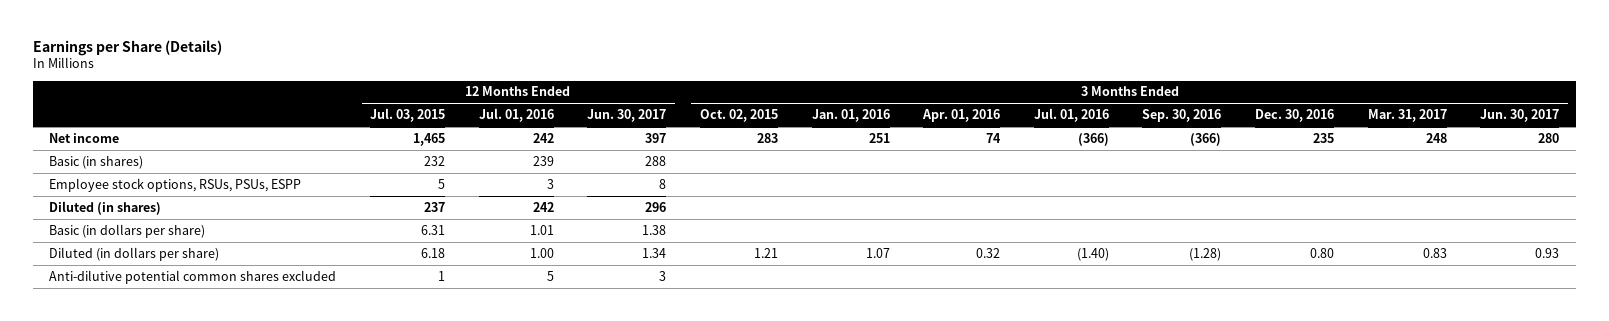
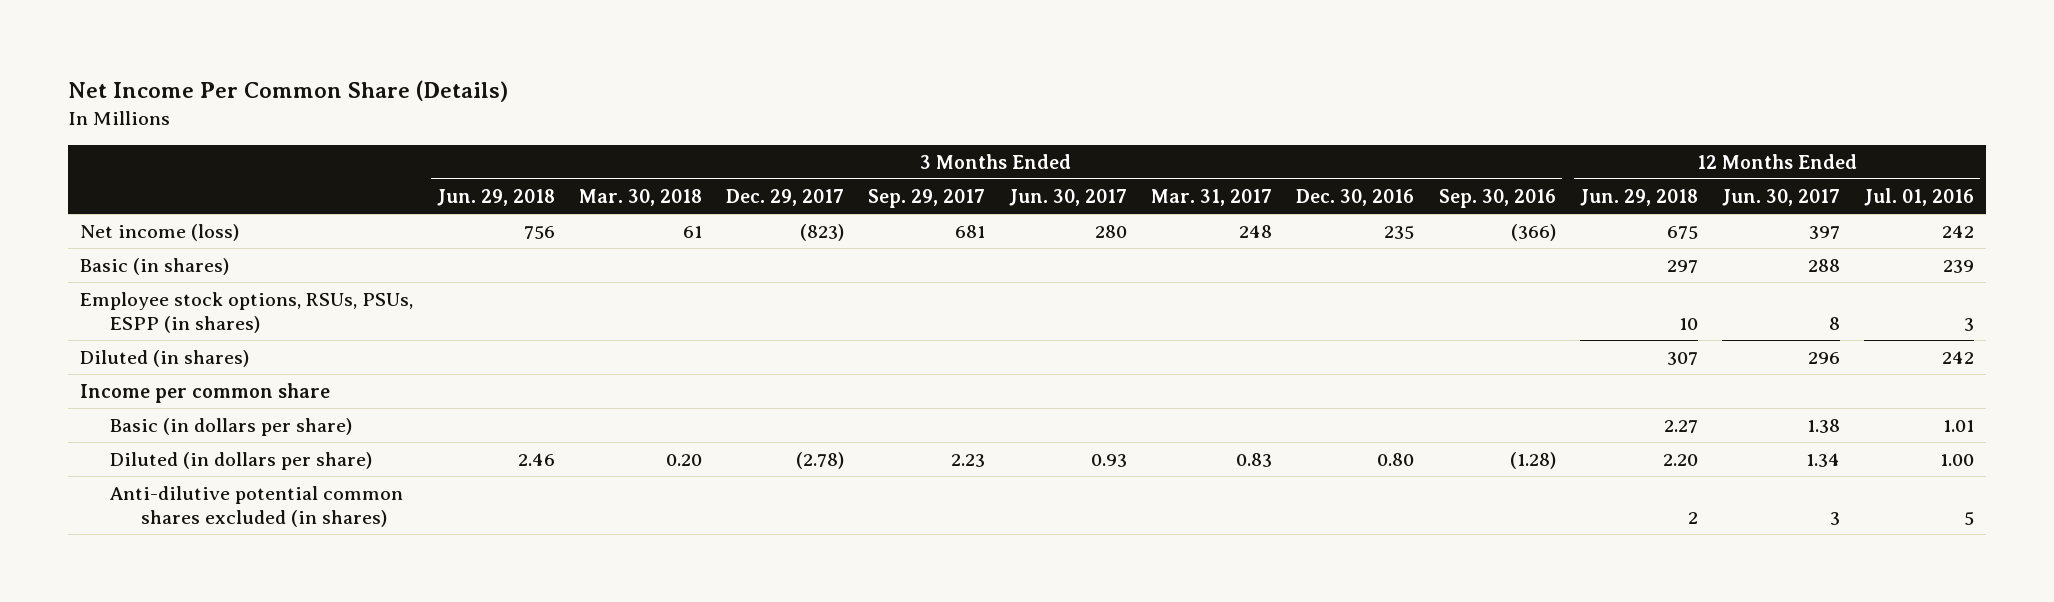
- Earnings per Share (Details)
+ Net Income Per Common Share (Details)
- | 12 Months Ended Jul. 03, 2015 | 12 Months Ended Jul. 01, 2016 | 12 Months Ended Jun. 30, 2017 | 3 Months Ended Oct. 02, 2015 | 3 Months Ended Jan. 01, 2016 | 3 Months Ended Apr. 01, 2016 | 3 Months Ended Jul. 01, 2016 | 3 Months Ended Sep. 30, 2016 | 3 Months Ended Dec. 30, 2016 | 3 Months Ended Mar. 31, 2017 | 3 Months Ended Jun. 30, 2017
+ | 3 Months Ended Jun. 29, 2018 | 3 Months Ended Mar. 30, 2018 | 3 Months Ended Dec. 29, 2017 | 3 Months Ended Sep. 29, 2017 | 3 Months Ended Jun. 30, 2017 | 3 Months Ended Mar. 31, 2017 | 3 Months Ended Dec. 30, 2016 | 3 Months Ended Sep. 30, 2016 | 12 Months Ended Jun. 29, 2018 | 12 Months Ended Jun. 30, 2017 | 12 Months Ended Jul. 01, 2016
- Net income | 1,465 | 242 | 397 | 283 | 251 | 74 | (366) | (366) | 235 | 248 | 280
+ Net income (loss) | 756 | 61 | (823) | 681 | 280 | 248 | 235 | (366) | 675 | 397 | 242
- Employee stock options, RSUs, PSUs, ESPP | 5 | 3 | 8 | | | | | | | |
+ Employee stock options, RSUs, PSUs, ESPP (in shares) | | | | | | | | | 10 | 8 | 3
+ Income per common share
- Anti-dilutive potential common shares excluded | 1 | 5 | 3 | | | | | | | |
+ Anti-dilutive potential common shares excluded (in shares) | | | | | | | | | 2 | 3 | 5

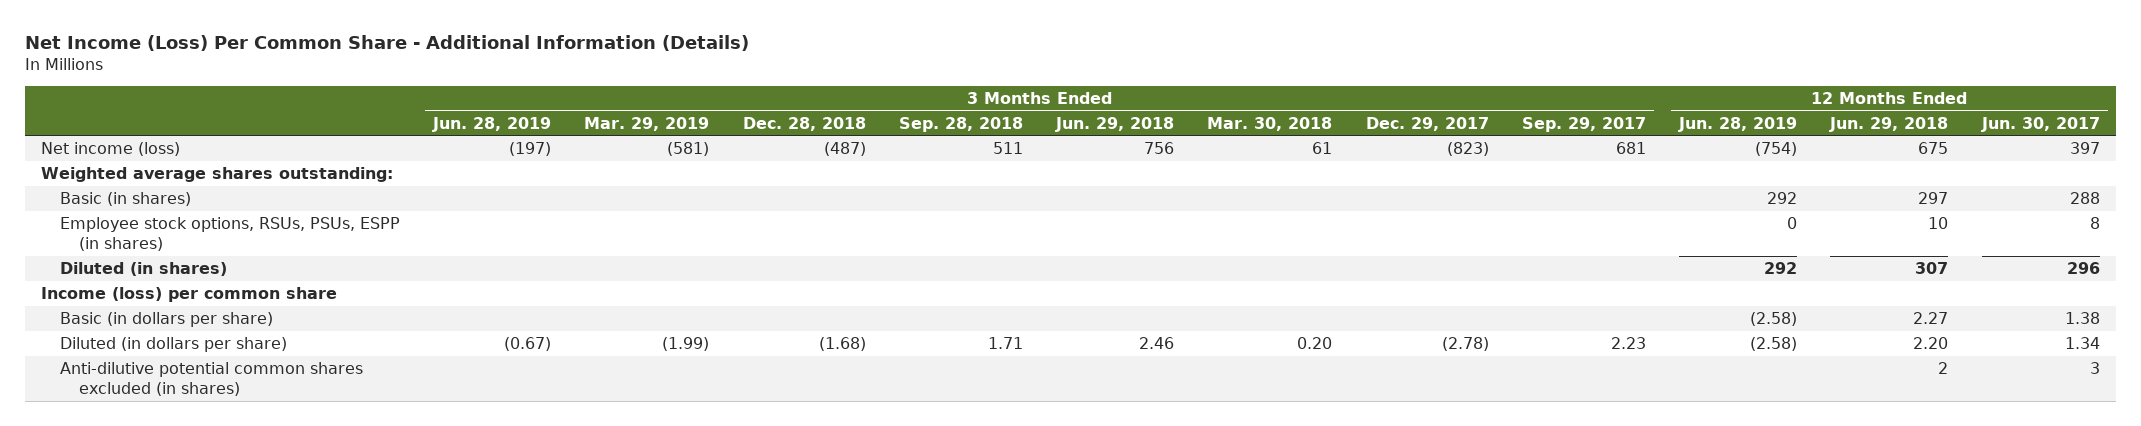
- Net Income Per Common Share (Details)
+ Net Income (Loss) Per Common Share - Additional Information (Details)
- | 3 Months Ended Jun. 29, 2018 | 3 Months Ended Mar. 30, 2018 | 3 Months Ended Dec. 29, 2017 | 3 Months Ended Sep. 29, 2017 | 3 Months Ended Jun. 30, 2017 | 3 Months Ended Mar. 31, 2017 | 3 Months Ended Dec. 30, 2016 | 3 Months Ended Sep. 30, 2016 | 12 Months Ended Jun. 29, 2018 | 12 Months Ended Jun. 30, 2017 | 12 Months Ended Jul. 01, 2016
+ | 3 Months Ended Jun. 28, 2019 | 3 Months Ended Mar. 29, 2019 | 3 Months Ended Dec. 28, 2018 | 3 Months Ended Sep. 28, 2018 | 3 Months Ended Jun. 29, 2018 | 3 Months Ended Mar. 30, 2018 | 3 Months Ended Dec. 29, 2017 | 3 Months Ended Sep. 29, 2017 | 12 Months Ended Jun. 28, 2019 | 12 Months Ended Jun. 29, 2018 | 12 Months Ended Jun. 30, 2017
+ Weighted average shares outstanding:
- Income per common share
+ Income (loss) per common share

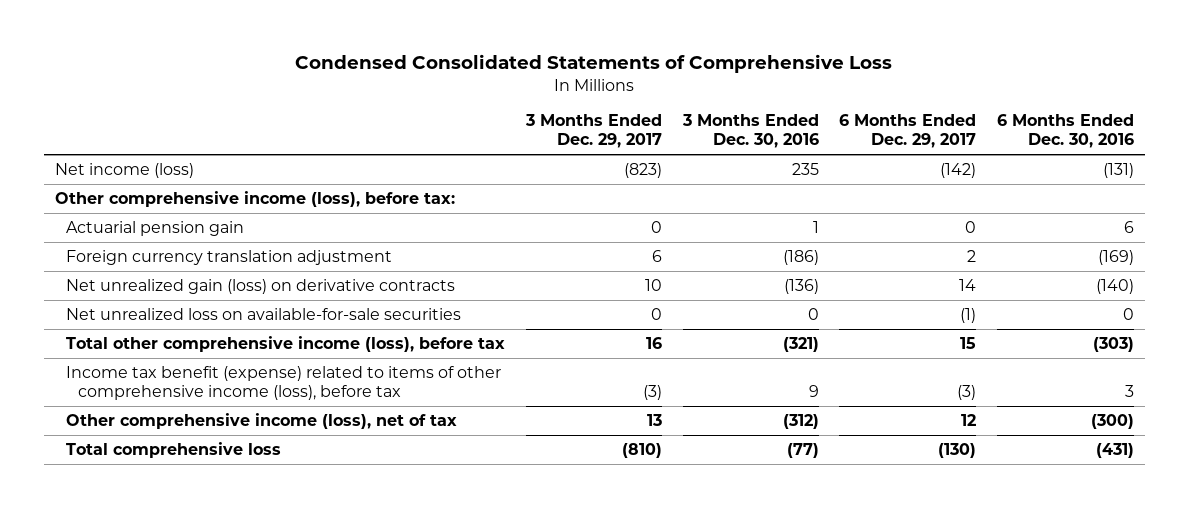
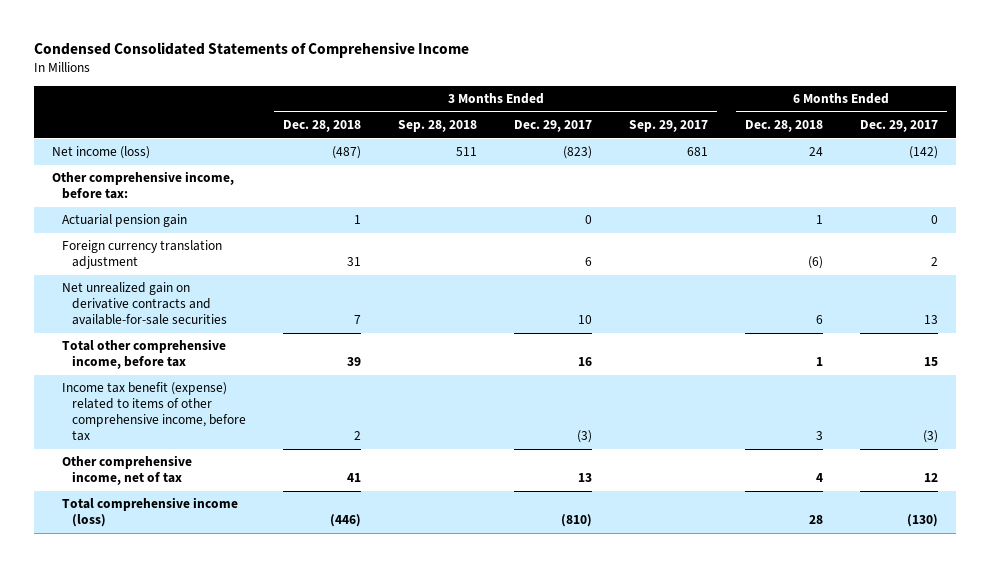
- Condensed Consolidated Statements of Comprehensive Loss
+ Condensed Consolidated Statements of Comprehensive Income
- | 3 Months Ended Dec. 29, 2017 | 3 Months Ended Dec. 30, 2016 | 6 Months Ended Dec. 29, 2017 | 6 Months Ended Dec. 30, 2016
+ | 3 Months Ended Dec. 28, 2018 | 3 Months Ended Sep. 28, 2018 | 3 Months Ended Dec. 29, 2017 | 3 Months Ended Sep. 29, 2017 | 6 Months Ended Dec. 28, 2018 | 6 Months Ended Dec. 29, 2017
- Other comprehensive income (loss), before tax:
+ Other comprehensive income, before tax:
- Net unrealized gain (loss) on derivative contracts | 10 | (136) | 14 | (140)
- Net unrealized loss on available-for-sale securities | 0 | 0 | (1) | 0
- Total other comprehensive income (loss), before tax | 16 | (321) | 15 | (303)
- Income tax benefit (expense) related to items of other comprehensive income (loss), before tax | (3) | 9 | (3) | 3
- Other comprehensive income (loss), net of tax | 13 | (312) | 12 | (300)
- Total comprehensive loss | (810) | (77) | (130) | (431)
+ Net unrealized gain on derivative contracts and available-for-sale securities | 7 | | 10 | | 6 | 13
+ Total other comprehensive income, before tax | 39 | | 16 | | 1 | 15
+ Income tax benefit (expense) related to items of other comprehensive income, before tax | 2 | | (3) | | 3 | (3)
+ Other comprehensive income, net of tax | 41 | | 13 | | 4 | 12
+ Total comprehensive income (loss) | (446) | | (810) | | 28 | (130)

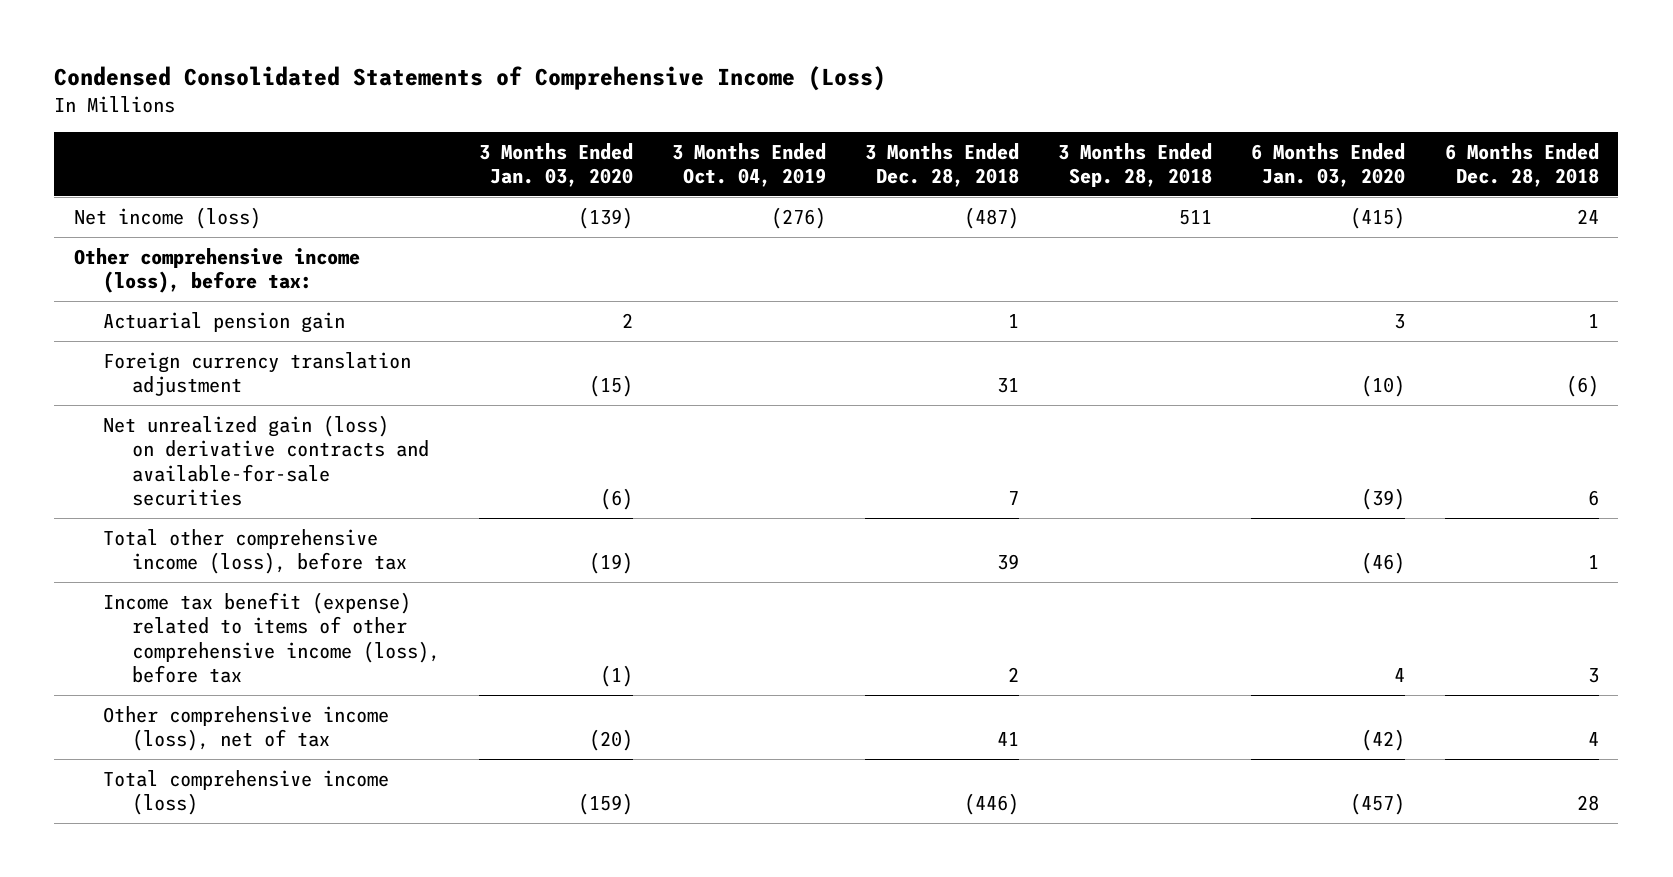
- Condensed Consolidated Statements of Comprehensive Income
+ Condensed Consolidated Statements of Comprehensive Income (Loss)
- | 3 Months Ended Dec. 28, 2018 | 3 Months Ended Sep. 28, 2018 | 3 Months Ended Dec. 29, 2017 | 3 Months Ended Sep. 29, 2017 | 6 Months Ended Dec. 28, 2018 | 6 Months Ended Dec. 29, 2017
+ | 3 Months Ended Jan. 03, 2020 | 3 Months Ended Oct. 04, 2019 | 3 Months Ended Dec. 28, 2018 | 3 Months Ended Sep. 28, 2018 | 6 Months Ended Jan. 03, 2020 | 6 Months Ended Dec. 28, 2018
- Other comprehensive income, before tax:
+ Other comprehensive income (loss), before tax:
- Net unrealized gain on derivative contracts and available-for-sale securities | 7 | | 10 | | 6 | 13
- Total other comprehensive income, before tax | 39 | | 16 | | 1 | 15
- Income tax benefit (expense) related to items of other comprehensive income, before tax | 2 | | (3) | | 3 | (3)
- Other comprehensive income, net of tax | 41 | | 13 | | 4 | 12
+ Net unrealized gain (loss) on derivative contracts and available-for-sale securities | (6) | | 7 | | (39) | 6
+ Total other comprehensive income (loss), before tax | (19) | | 39 | | (46) | 1
+ Income tax benefit (expense) related to items of other comprehensive income (loss), before tax | (1) | | 2 | | 4 | 3
+ Other comprehensive income (loss), net of tax | (20) | | 41 | | (42) | 4

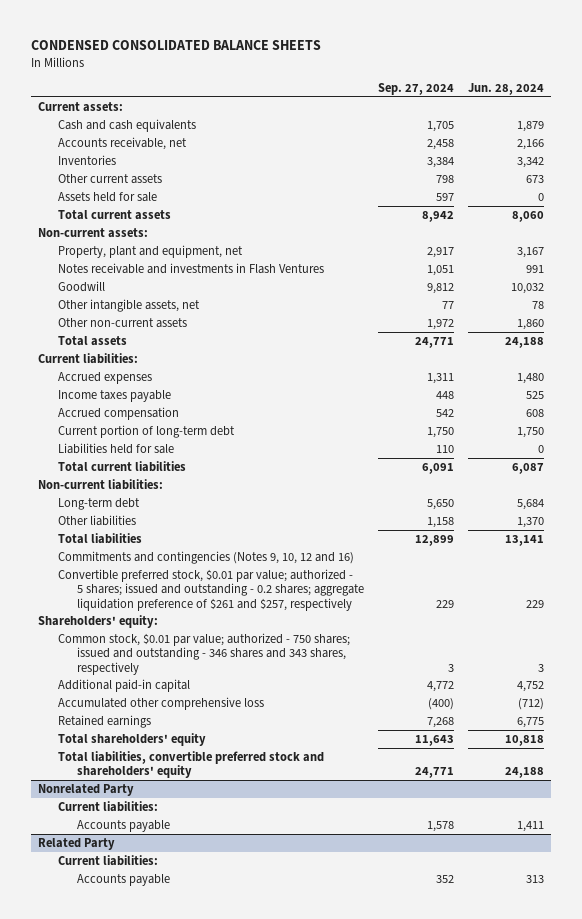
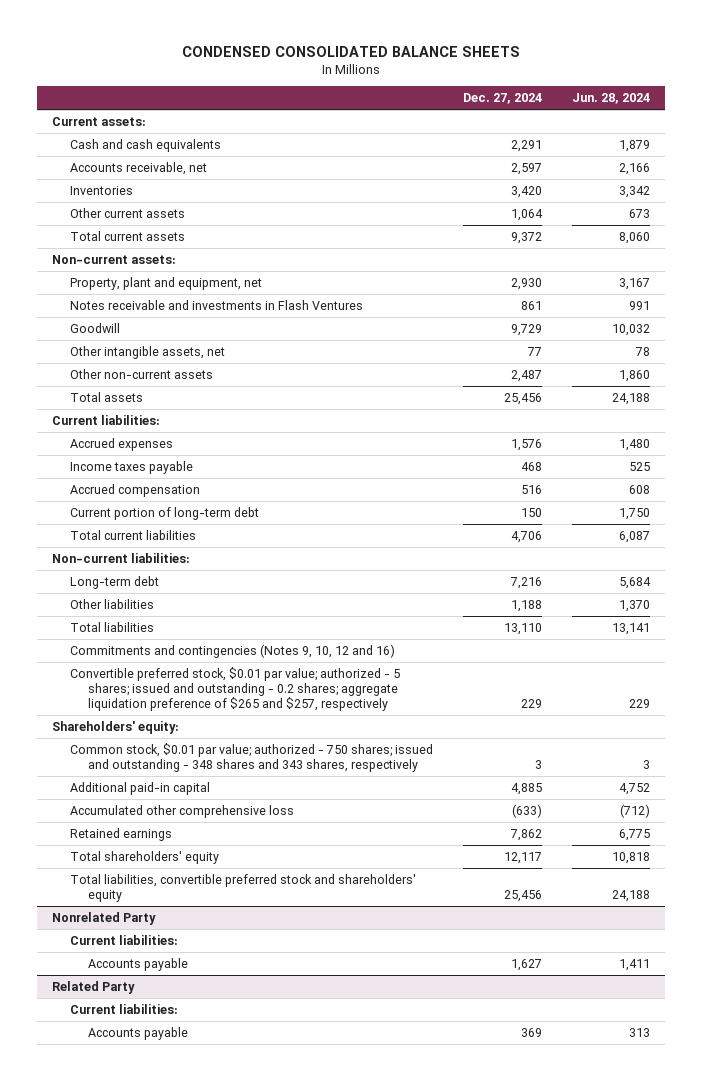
- | Sep. 27, 2024 | Jun. 28, 2024
+ | Dec. 27, 2024 | Jun. 28, 2024
- Assets held for sale | 597 | 0
- Liabilities held for sale | 110 | 0
- Convertible preferred stock, $0.01 par value; authorized - 5 shares; issued and outstanding - 0.2 shares; aggregate liquidation preference of $261 and $257, respectively | 229 | 229
+ Convertible preferred stock, $0.01 par value; authorized - 5 shares; issued and outstanding - 0.2 shares; aggregate liquidation preference of $265 and $257, respectively | 229 | 229
- Common stock, $0.01 par value; authorized - 750 shares; issued and outstanding - 346 shares and 343 shares, respectively | 3 | 3
+ Common stock, $0.01 par value; authorized - 750 shares; issued and outstanding - 348 shares and 343 shares, respectively | 3 | 3

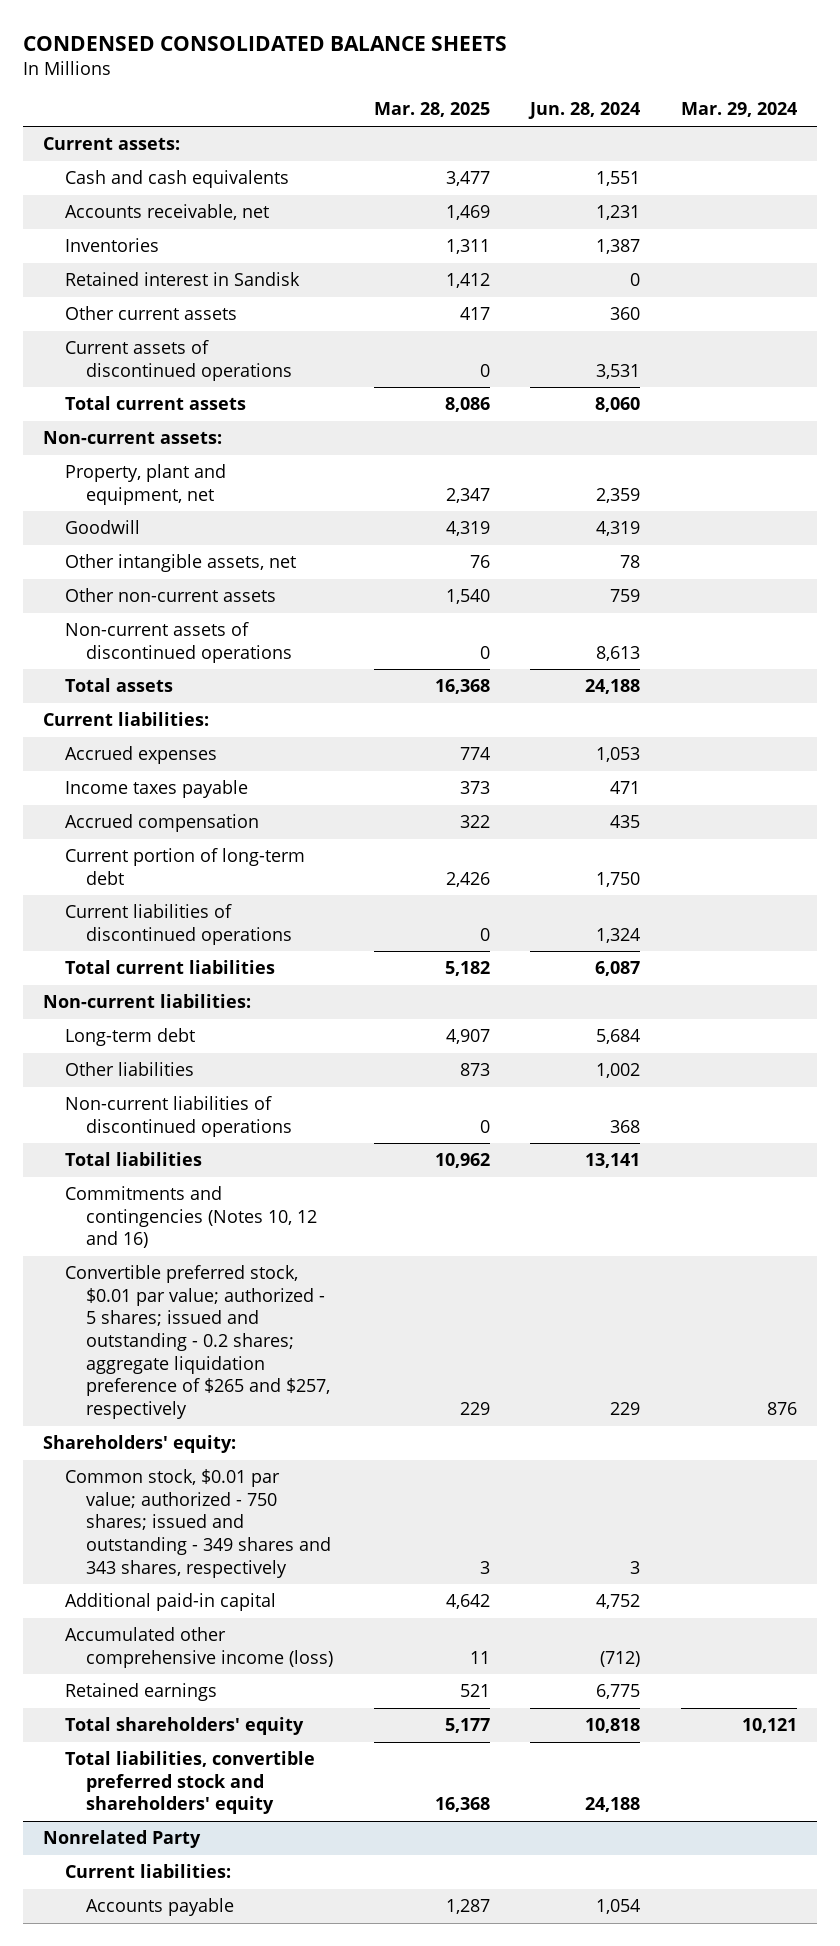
- | Dec. 27, 2024 | Jun. 28, 2024
+ | Mar. 28, 2025 | Jun. 28, 2024 | Mar. 29, 2024
- Cash and cash equivalents | 2,291 | 1,879
- Accounts receivable, net | 2,597 | 2,166
- Inventories | 3,420 | 3,342
- Other current assets | 1,064 | 673
+ Cash and cash equivalents | 3,477 | 1,551 |
+ Accounts receivable, net | 1,469 | 1,231 |
+ Inventories | 1,311 | 1,387 |
+ Retained interest in Sandisk | 1,412 | 0 |
+ Other current assets | 417 | 360 |
+ Current assets of discontinued operations | 0 | 3,531 |
- Property, plant and equipment, net | 2,930 | 3,167
- Notes receivable and investments in Flash Ventures | 861 | 991
- Goodwill | 9,729 | 10,032
+ Property, plant and equipment, net | 2,347 | 2,359 |
+ Goodwill | 4,319 | 4,319 |
- Other non-current assets | 2,487 | 1,860
+ Other non-current assets | 1,540 | 759 |
+ Non-current assets of discontinued operations | 0 | 8,613 |
- Accrued expenses | 1,576 | 1,480
- Income taxes payable | 468 | 525
- Accrued compensation | 516 | 608
+ Accrued expenses | 774 | 1,053 |
+ Income taxes payable | 373 | 471 |
+ Accrued compensation | 322 | 435 |
+ Current liabilities of discontinued operations | 0 | 1,324 |
- Other liabilities | 1,188 | 1,370
+ Other liabilities | 873 | 1,002 |
+ Non-current liabilities of discontinued operations | 0 | 368 |
- Commitments and contingencies (Notes 9, 10, 12 and 16)
+ Commitments and contingencies (Notes 10, 12 and 16)
- Common stock, $0.01 par value; authorized - 750 shares; issued and outstanding - 348 shares and 343 shares, respectively | 3 | 3
+ Common stock, $0.01 par value; authorized - 750 shares; issued and outstanding - 349 shares and 343 shares, respectively | 3 | 3 |
- Accumulated other comprehensive loss | (633) | (712)
+ Accumulated other comprehensive income (loss) | 11 | (712) |
@ Nonrelated Party
- Accounts payable | 1,627 | 1,411
- Related Party
- Current liabilities:
- Accounts payable | 369 | 313
@ Nonrelated Party
+ Accounts payable | 1,287 | 1,054 |

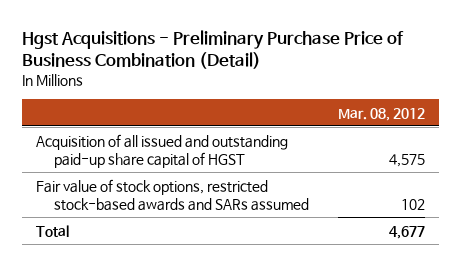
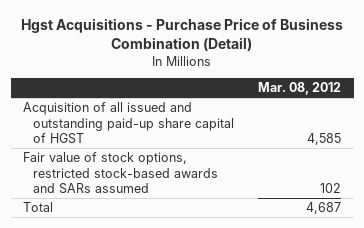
- Hgst Acquisitions - Preliminary Purchase Price of Business Combination (Detail)
+ Hgst Acquisitions - Purchase Price of Business Combination (Detail)
- Acquisition of all issued and outstanding paid-up share capital of HGST | 4,575
+ Acquisition of all issued and outstanding paid-up share capital of HGST | 4,585
- Total | 4,677
+ Total | 4,687

